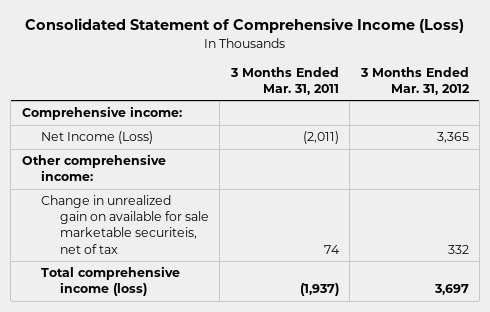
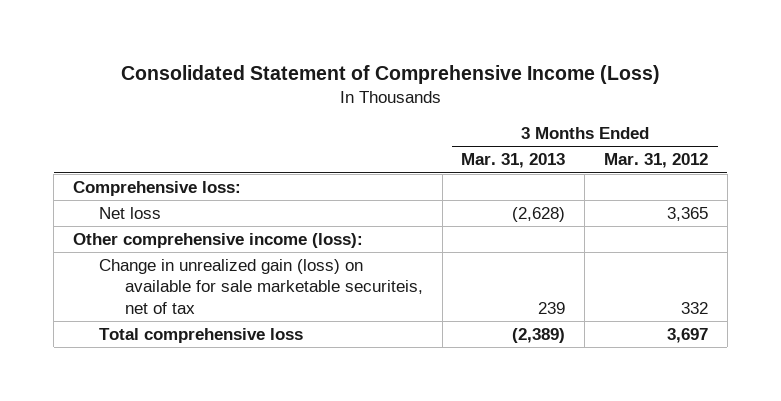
- | 3 Months Ended Mar. 31, 2011 | 3 Months Ended Mar. 31, 2012
+ | 3 Months Ended Mar. 31, 2013 | 3 Months Ended Mar. 31, 2012
- Comprehensive income:
- Net Income (Loss) | (2,011) | 3,365
- Other comprehensive income:
- Change in unrealized gain on available for sale marketable securiteis, net of tax | 74 | 332
- Total comprehensive income (loss) | (1,937) | 3,697
+ Comprehensive loss:
+ Net loss | (2,628) | 3,365
+ Other comprehensive income (loss):
+ Change in unrealized gain (loss) on available for sale marketable securiteis, net of tax | 239 | 332
+ Total comprehensive loss | (2,389) | 3,697

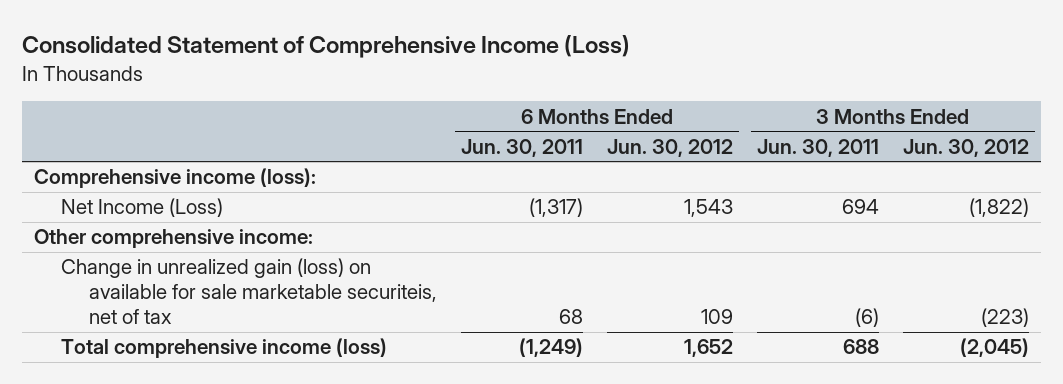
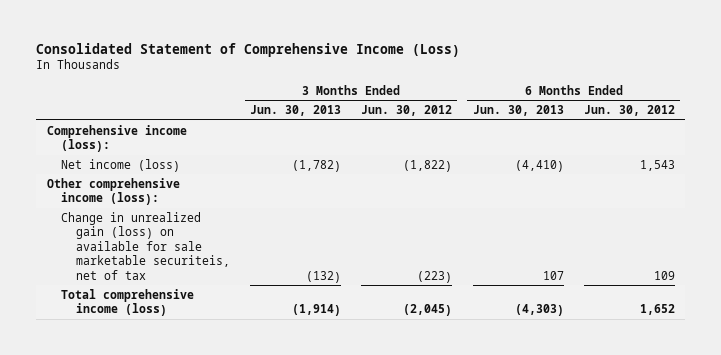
- | 6 Months Ended Jun. 30, 2011 | 6 Months Ended Jun. 30, 2012 | 3 Months Ended Jun. 30, 2011 | 3 Months Ended Jun. 30, 2012
+ | 3 Months Ended Jun. 30, 2013 | 3 Months Ended Jun. 30, 2012 | 6 Months Ended Jun. 30, 2013 | 6 Months Ended Jun. 30, 2012
- Net Income (Loss) | (1,317) | 1,543 | 694 | (1,822)
- Other comprehensive income:
+ Net income (loss) | (1,782) | (1,822) | (4,410) | 1,543
+ Other comprehensive income (loss):

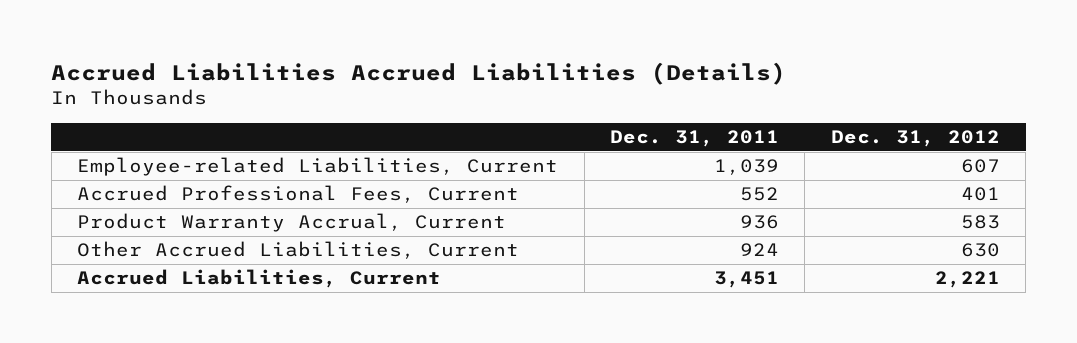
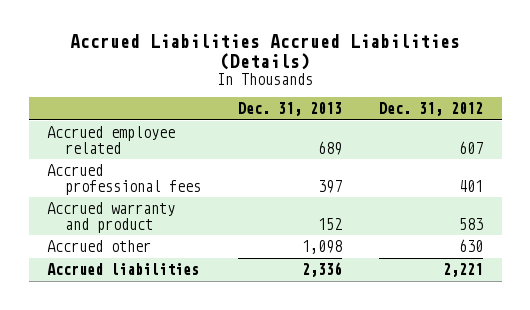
- | Dec. 31, 2011 | Dec. 31, 2012
+ | Dec. 31, 2013 | Dec. 31, 2012
- Employee-related Liabilities, Current | 1,039 | 607
- Accrued Professional Fees, Current | 552 | 401
- Product Warranty Accrual, Current | 936 | 583
- Other Accrued Liabilities, Current | 924 | 630
- Accrued Liabilities, Current | 3,451 | 2,221
+ Accrued employee related | 689 | 607
+ Accrued professional fees | 397 | 401
+ Accrued warranty and product | 152 | 583
+ Accrued other | 1,098 | 630
+ Accrued liabilities | 2,336 | 2,221

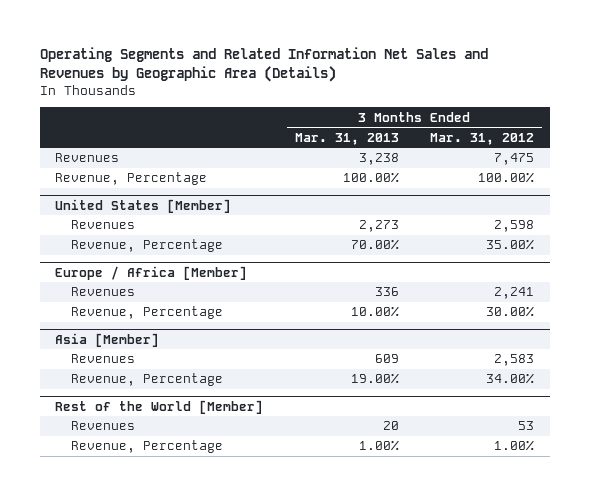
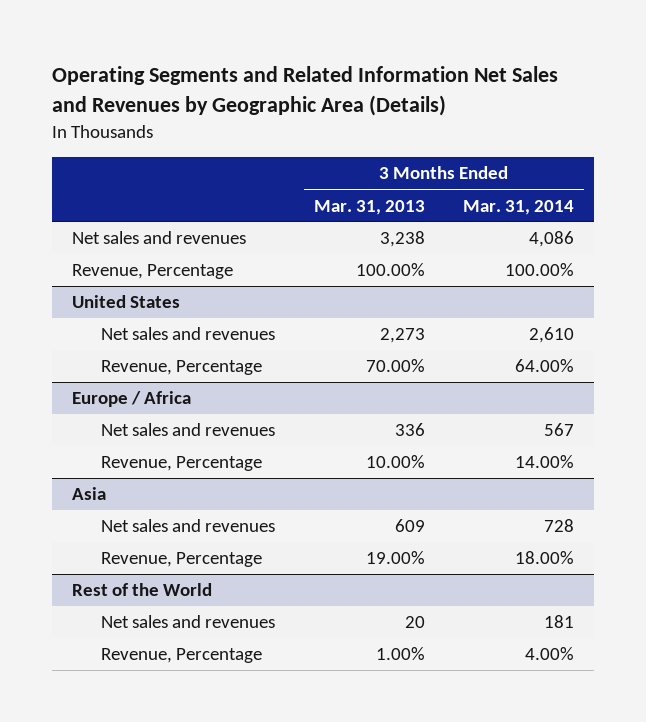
- | 3 Months Ended Mar. 31, 2013 | 3 Months Ended Mar. 31, 2012
+ | 3 Months Ended Mar. 31, 2013 | 3 Months Ended Mar. 31, 2014
- Revenues | 3,238 | 7,475
+ Net sales and revenues | 3,238 | 4,086
- United States [Member]
- Revenues | 2,273 | 2,598
+ United States
+ Net sales and revenues | 2,273 | 2,610
- Europe / Africa [Member]
- Revenues | 336 | 2,241
+ Europe / Africa
+ Net sales and revenues | 336 | 567
- Asia [Member]
- Revenues | 609 | 2,583
+ Asia
+ Net sales and revenues | 609 | 728
- Rest of the World [Member]
- Revenues | 20 | 53
+ Rest of the World
+ Net sales and revenues | 20 | 181

